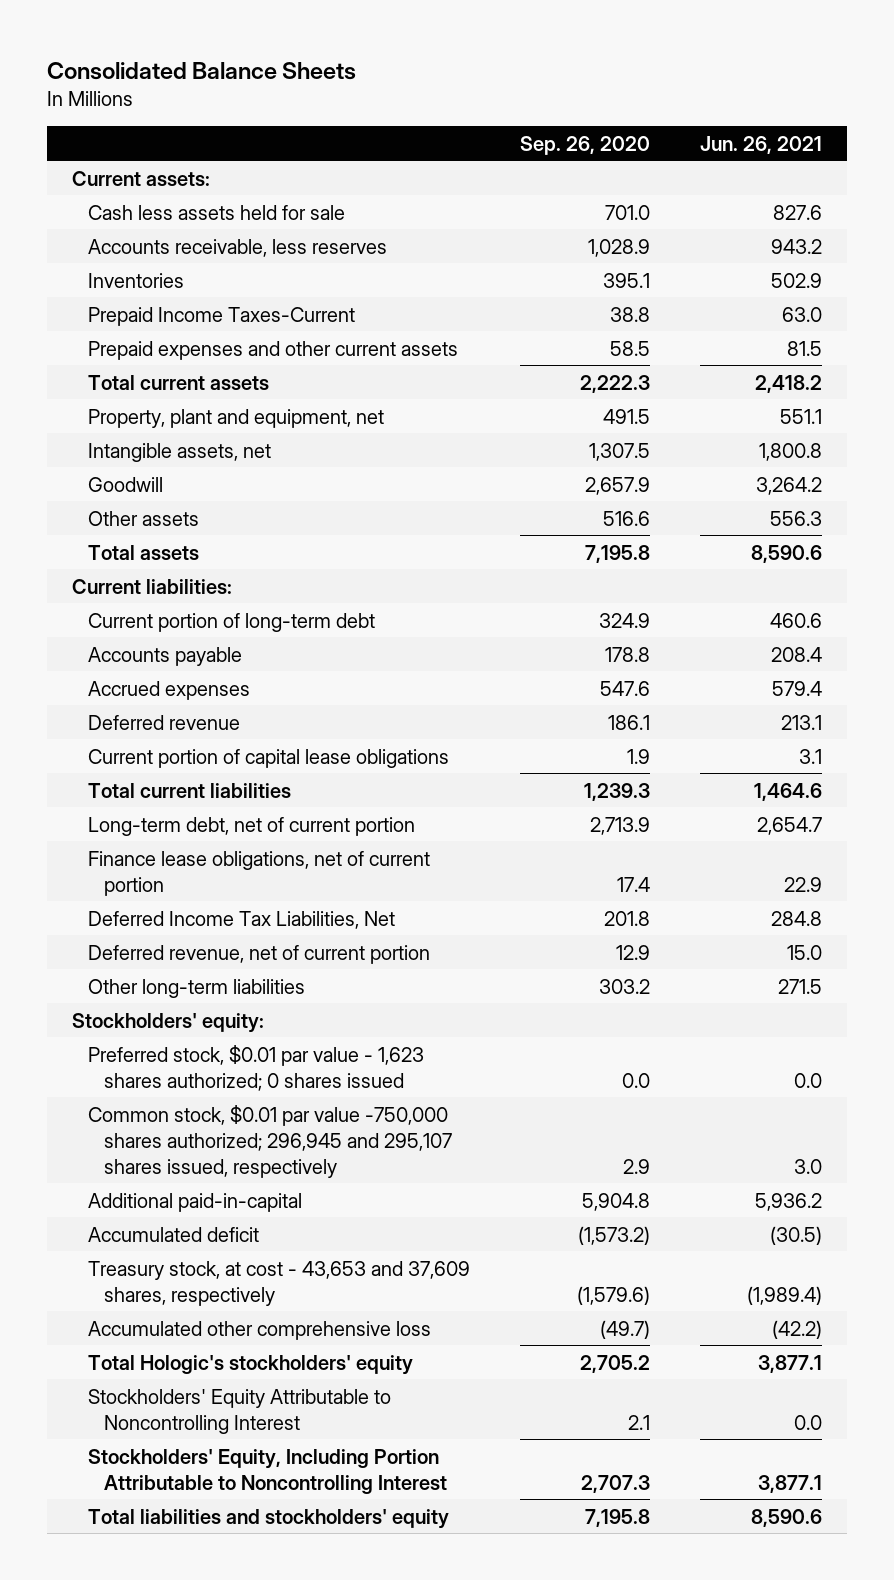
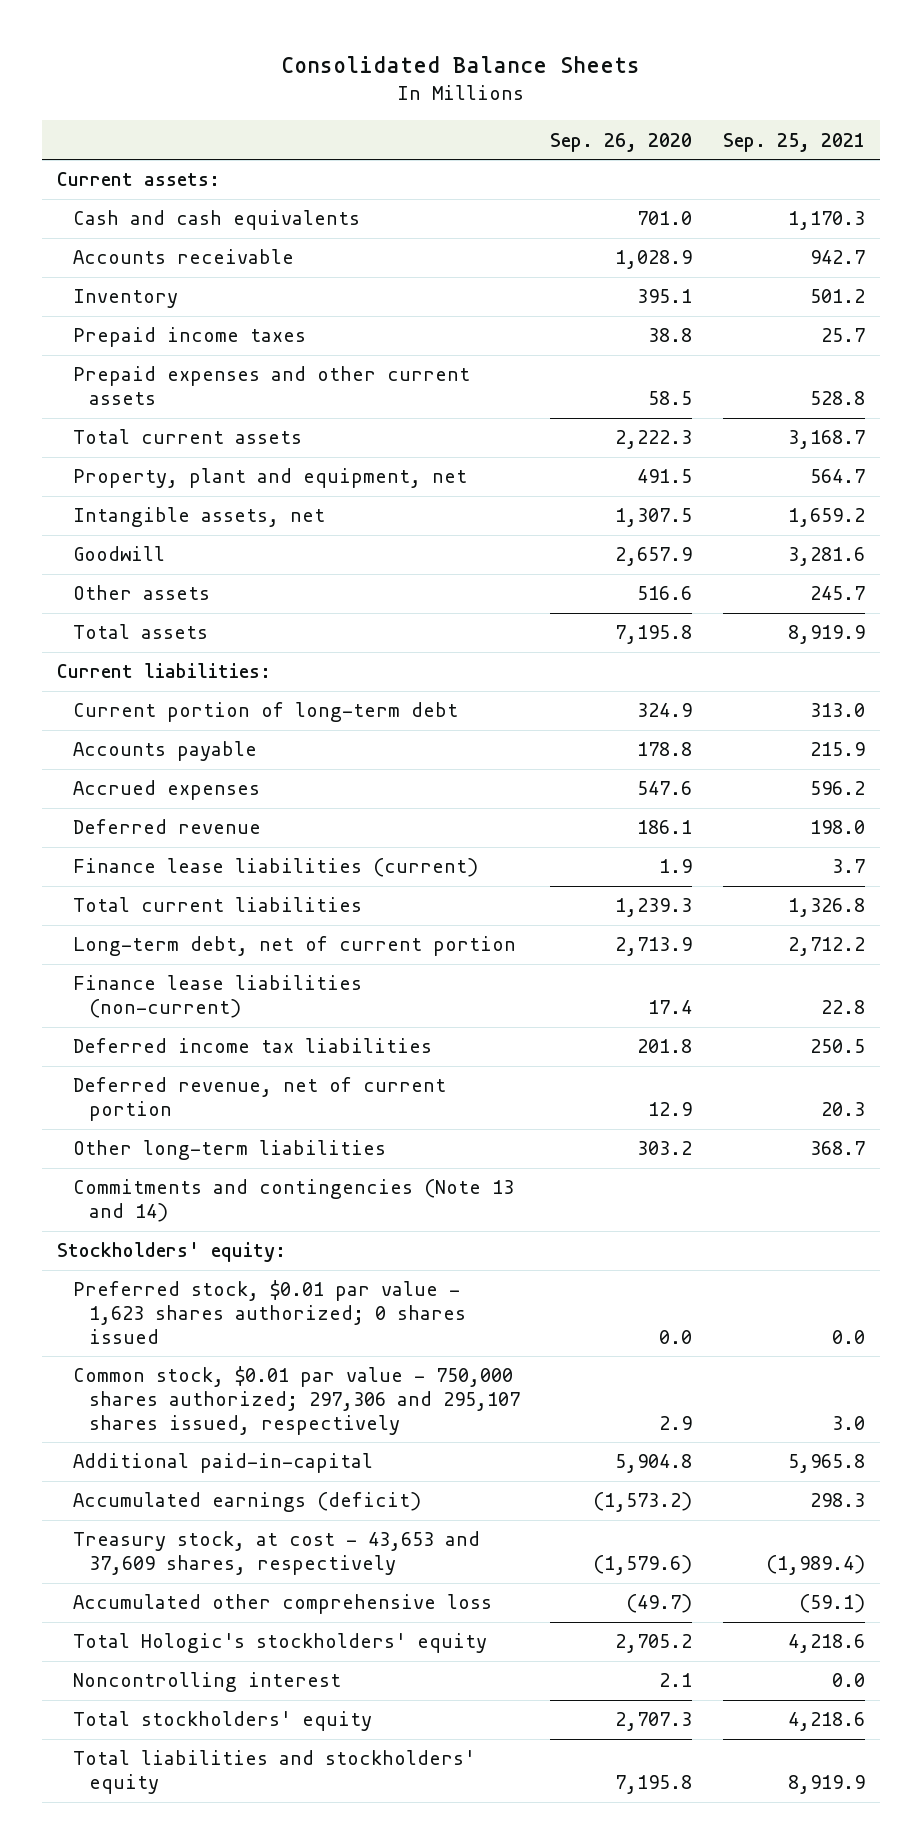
- | Sep. 26, 2020 | Jun. 26, 2021
+ | Sep. 26, 2020 | Sep. 25, 2021
- Cash less assets held for sale | 701.0 | 827.6
- Accounts receivable, less reserves | 1,028.9 | 943.2
- Inventories | 395.1 | 502.9
- Prepaid Income Taxes-Current | 38.8 | 63.0
+ Cash and cash equivalents | 701.0 | 1,170.3
+ Accounts receivable | 1,028.9 | 942.7
+ Inventory | 395.1 | 501.2
+ Prepaid income taxes | 38.8 | 25.7
- Current portion of capital lease obligations | 1.9 | 3.1
+ Finance lease liabilities (current) | 1.9 | 3.7
- Finance lease obligations, net of current portion | 17.4 | 22.9
- Deferred Income Tax Liabilities, Net | 201.8 | 284.8
+ Finance lease liabilities (non-current) | 17.4 | 22.8
+ Deferred income tax liabilities | 201.8 | 250.5
+ Commitments and contingencies (Note 13 and 14)
- Common stock, $0.01 par value -750,000 shares authorized; 296,945 and 295,107 shares issued, respectively | 2.9 | 3.0
+ Common stock, $0.01 par value - 750,000 shares authorized; 297,306 and 295,107 shares issued, respectively | 2.9 | 3.0
- Accumulated deficit | (1,573.2) | (30.5)
+ Accumulated earnings (deficit) | (1,573.2) | 298.3
- Stockholders' Equity Attributable to Noncontrolling Interest | 2.1 | 0.0
- Stockholders' Equity, Including Portion Attributable to Noncontrolling Interest | 2,707.3 | 3,877.1
+ Noncontrolling interest | 2.1 | 0.0
+ Total stockholders' equity | 2,707.3 | 4,218.6

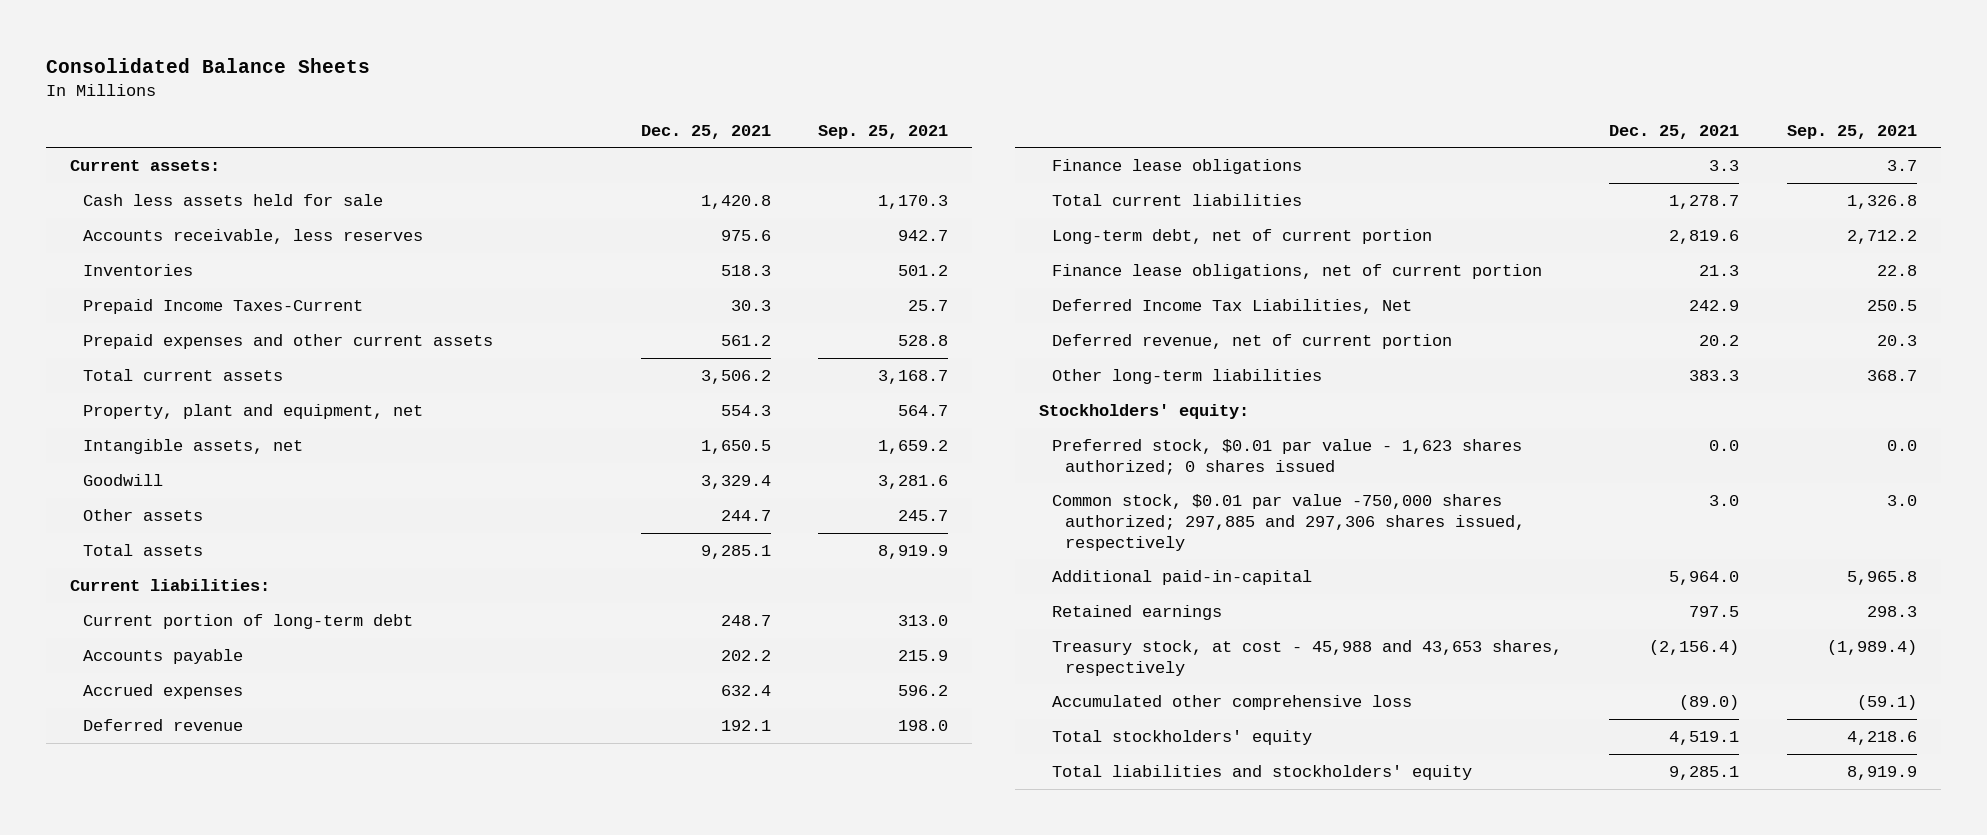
- | Sep. 26, 2020 | Sep. 25, 2021
+ | Dec. 25, 2021 | Sep. 25, 2021
- Cash and cash equivalents | 701.0 | 1,170.3
- Accounts receivable | 1,028.9 | 942.7
- Inventory | 395.1 | 501.2
- Prepaid income taxes | 38.8 | 25.7
+ Cash less assets held for sale | 1,420.8 | 1,170.3
+ Accounts receivable, less reserves | 975.6 | 942.7
+ Inventories | 518.3 | 501.2
+ Prepaid Income Taxes-Current | 30.3 | 25.7
- Finance lease liabilities (current) | 1.9 | 3.7
+ Finance lease obligations | 3.3 | 3.7
- Finance lease liabilities (non-current) | 17.4 | 22.8
- Deferred income tax liabilities | 201.8 | 250.5
+ Finance lease obligations, net of current portion | 21.3 | 22.8
+ Deferred Income Tax Liabilities, Net | 242.9 | 250.5
- Commitments and contingencies (Note 13 and 14)
- Common stock, $0.01 par value - 750,000 shares authorized; 297,306 and 295,107 shares issued, respectively | 2.9 | 3.0
+ Common stock, $0.01 par value -750,000 shares authorized; 297,885 and 297,306 shares issued, respectively | 3.0 | 3.0
- Accumulated earnings (deficit) | (1,573.2) | 298.3
- Treasury stock, at cost - 43,653 and 37,609 shares, respectively | (1,579.6) | (1,989.4)
+ Retained earnings | 797.5 | 298.3
+ Treasury stock, at cost - 45,988 and 43,653 shares, respectively | (2,156.4) | (1,989.4)
- Total Hologic's stockholders' equity | 2,705.2 | 4,218.6
- Noncontrolling interest | 2.1 | 0.0

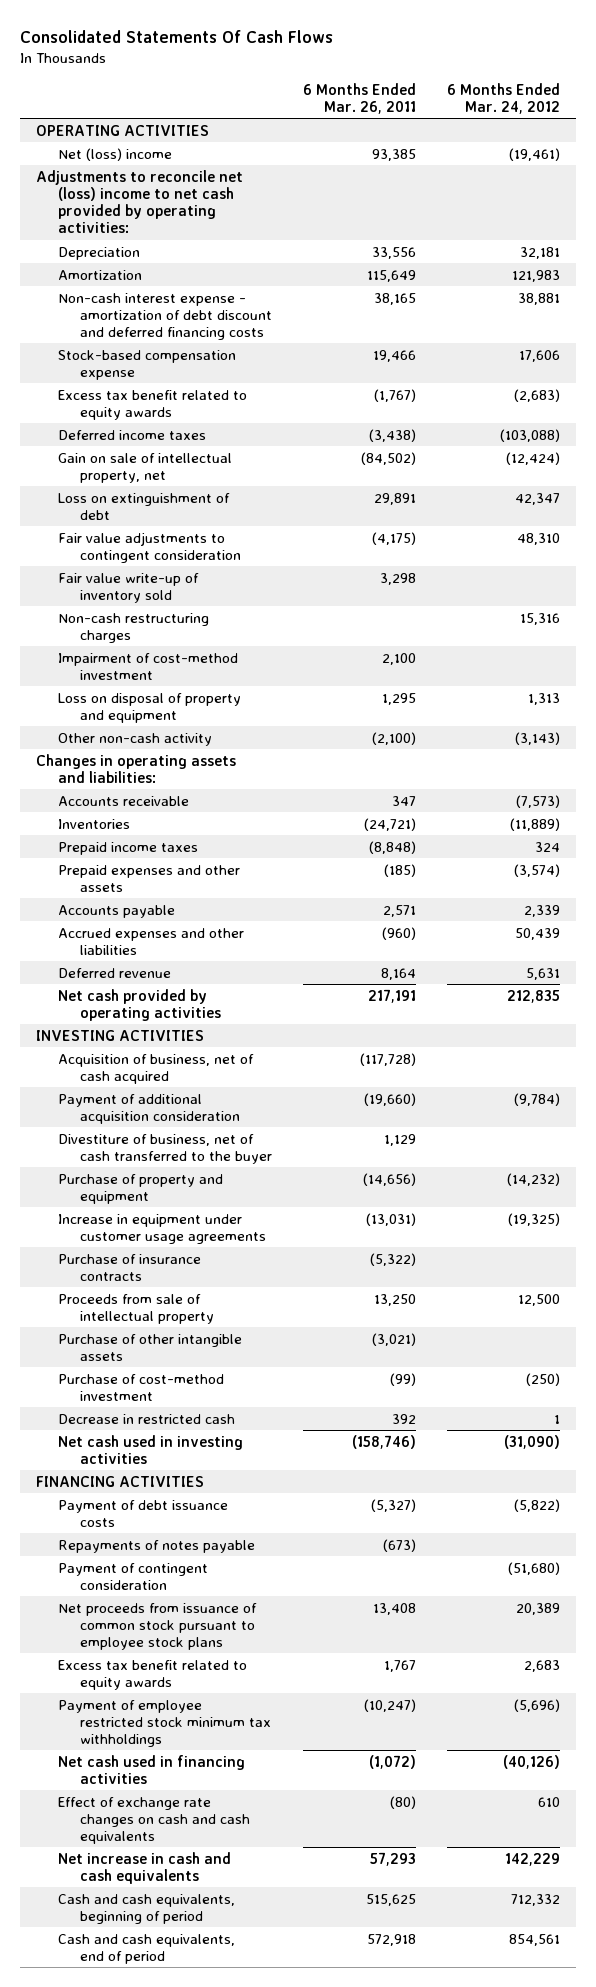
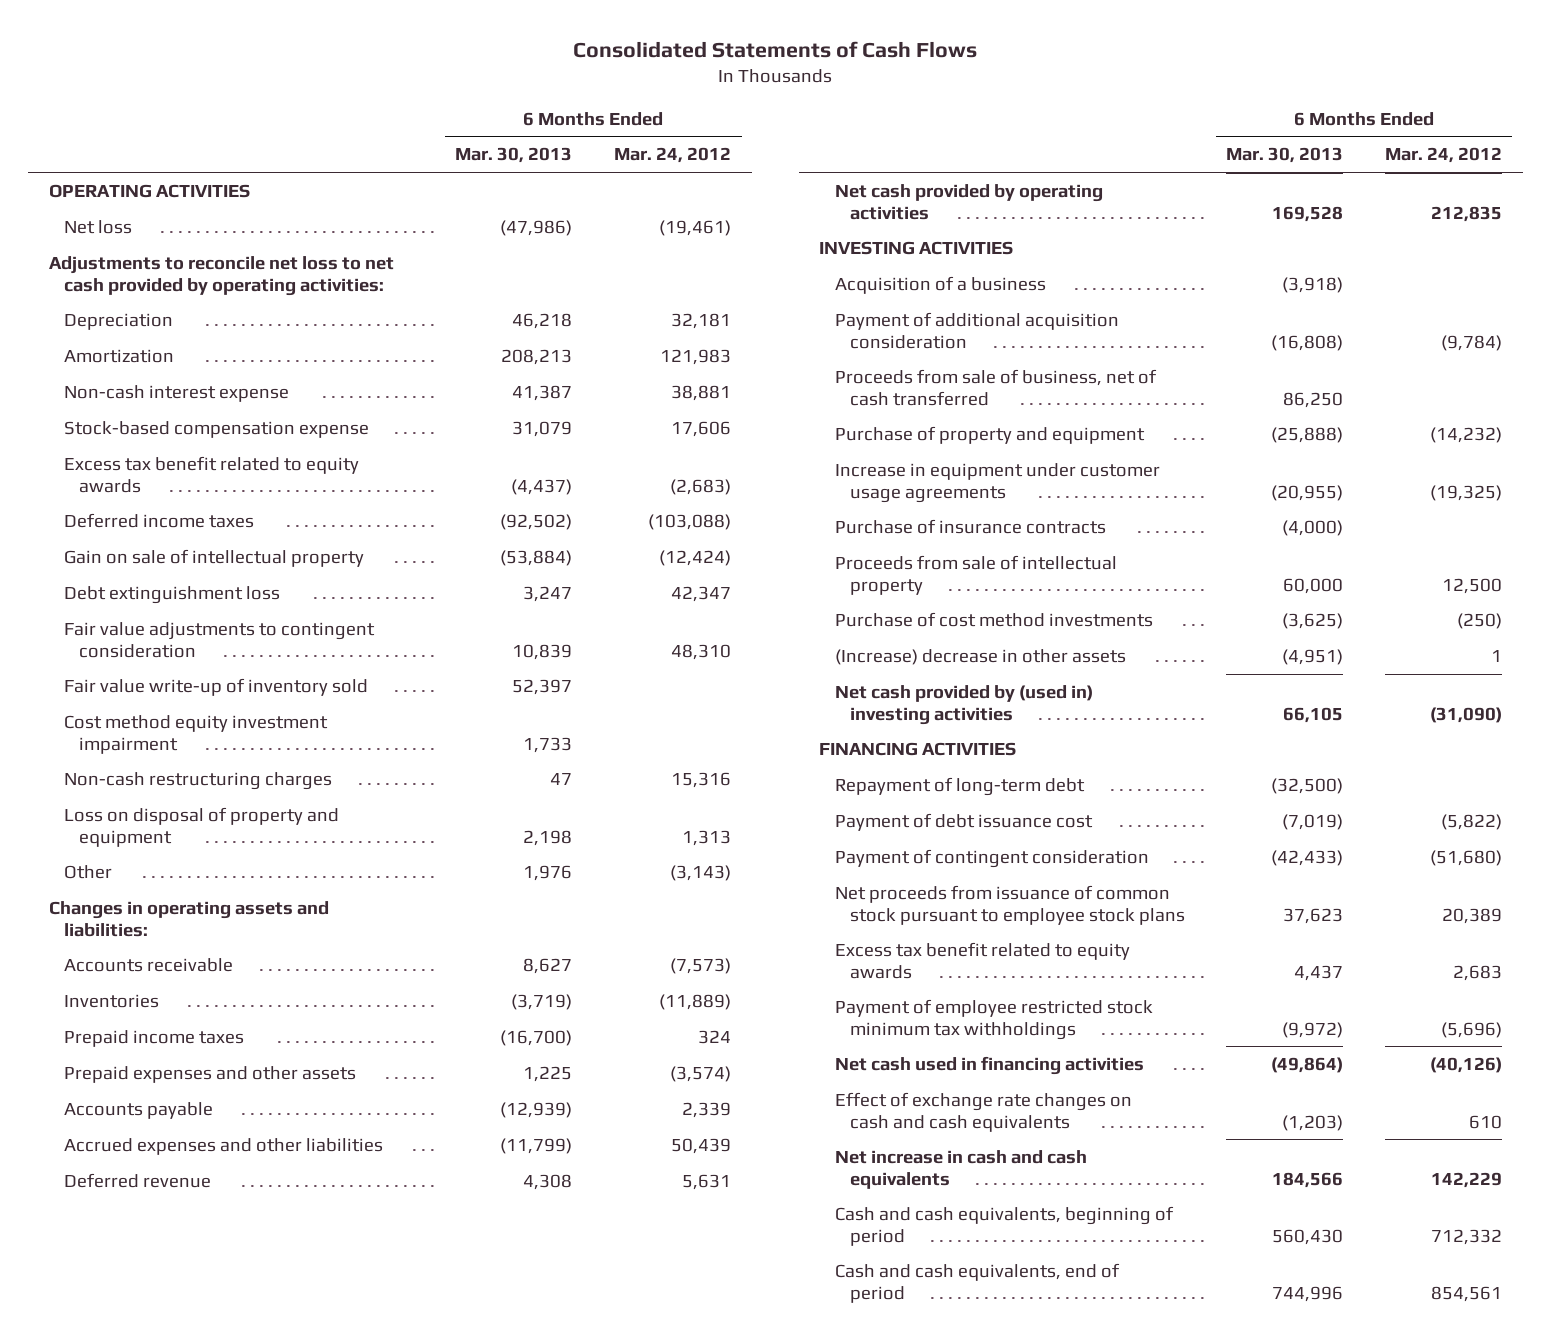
- Consolidated Statements Of Cash Flows
+ Consolidated Statements of Cash Flows
- | 6 Months Ended Mar. 26, 2011 | 6 Months Ended Mar. 24, 2012
+ | 6 Months Ended Mar. 30, 2013 | 6 Months Ended Mar. 24, 2012
- Net (loss) income | 93,385 | (19,461)
- Adjustments to reconcile net (loss) income to net cash provided by operating activities:
+ Net loss | (47,986) | (19,461)
+ Adjustments to reconcile net loss to net cash provided by operating activities:
- Non-cash interest expense - amortization of debt discount and deferred financing costs | 38,165 | 38,881
+ Non-cash interest expense | 41,387 | 38,881
- Gain on sale of intellectual property, net | (84,502) | (12,424)
- Loss on extinguishment of debt | 29,891 | 42,347
+ Gain on sale of intellectual property | (53,884) | (12,424)
+ Debt extinguishment loss | 3,247 | 42,347
+ Cost method equity investment impairment | 1,733 |
- Impairment of cost-method investment | 2,100 |
- Other non-cash activity | (2,100) | (3,143)
+ Other | 1,976 | (3,143)
- Acquisition of business, net of cash acquired | (117,728) |
+ Acquisition of a business | (3,918) |
- Divestiture of business, net of cash transferred to the buyer | 1,129 |
+ Proceeds from sale of business, net of cash transferred | 86,250 |
- Purchase of other intangible assets | (3,021) |
- Purchase of cost-method investment | (99) | (250)
- Decrease in restricted cash | 392 | 1
- Net cash used in investing activities | (158,746) | (31,090)
+ Purchase of cost method investments | (3,625) | (250)
+ (Increase) decrease in other assets | (4,951) | 1
+ Net cash provided by (used in) investing activities | 66,105 | (31,090)
- Payment of debt issuance costs | (5,327) | (5,822)
- Repayments of notes payable | (673) |
+ Repayment of long-term debt | (32,500) |
+ Payment of debt issuance cost | (7,019) | (5,822)

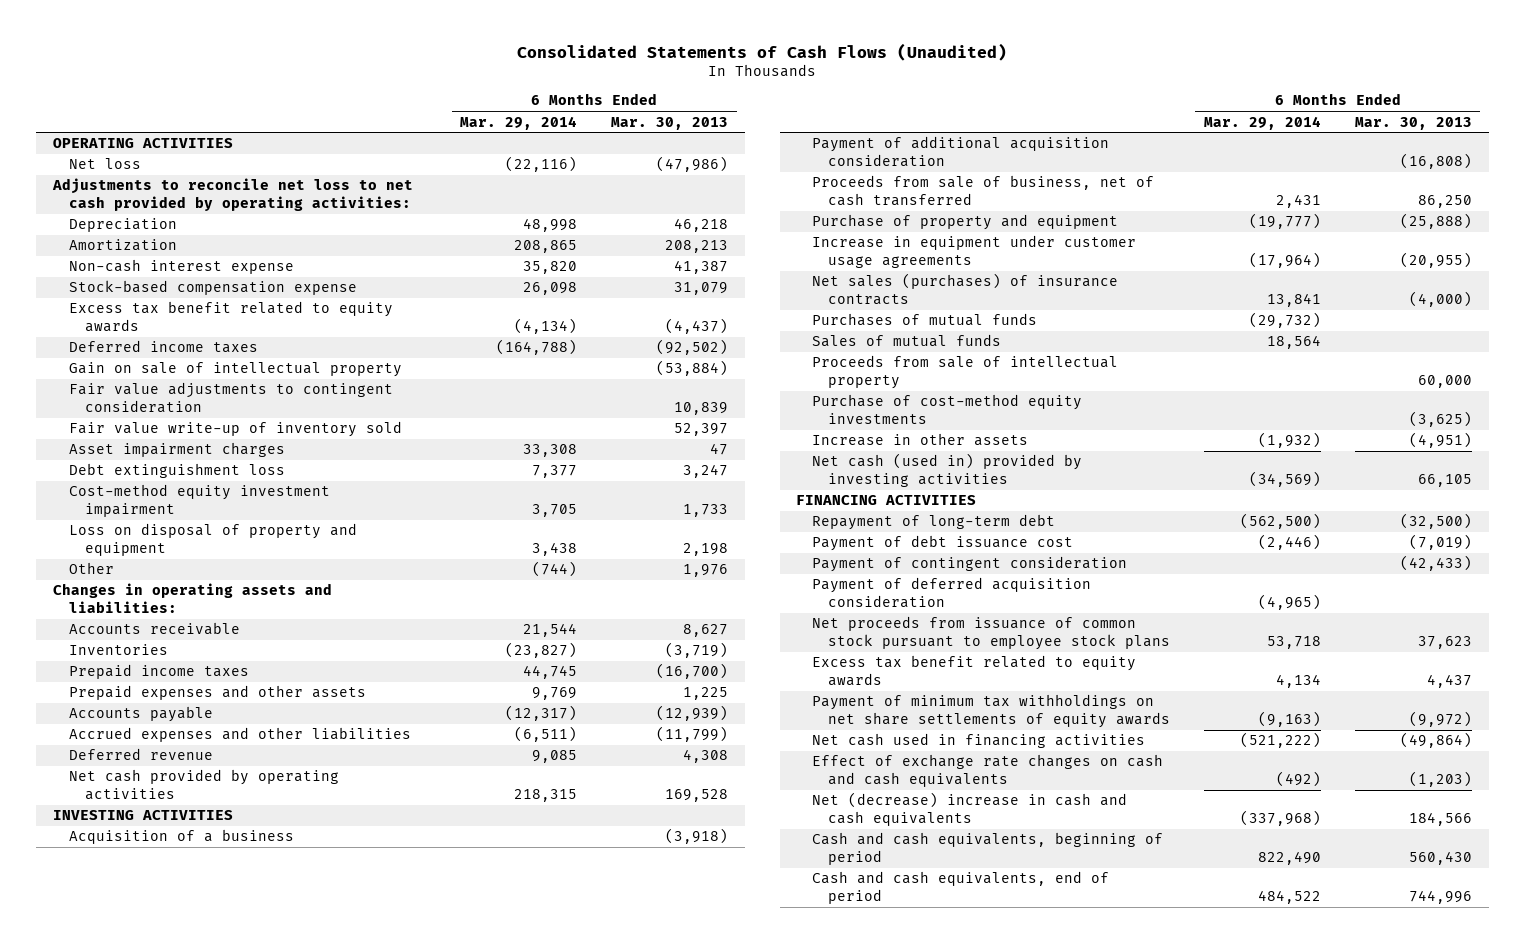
- Consolidated Statements of Cash Flows
+ Consolidated Statements of Cash Flows (Unaudited)
- | 6 Months Ended Mar. 30, 2013 | 6 Months Ended Mar. 24, 2012
+ | 6 Months Ended Mar. 29, 2014 | 6 Months Ended Mar. 30, 2013
- Cost method equity investment impairment | 1,733 |
- Non-cash restructuring charges | 47 | 15,316
+ Asset impairment charges | 33,308 | 47
moved down: Debt extinguishment loss | 7,377 | 3,247
+ Cost-method equity investment impairment | 3,705 | 1,733
- Purchase of insurance contracts | (4,000) |
+ Net sales (purchases) of insurance contracts | 13,841 | (4,000)
+ Purchases of mutual funds | (29,732) |
+ Sales of mutual funds | 18,564 |
- Purchase of cost method investments | (3,625) | (250)
- (Increase) decrease in other assets | (4,951) | 1
- Net cash provided by (used in) investing activities | 66,105 | (31,090)
+ Purchase of cost-method equity investments | | (3,625)
+ Increase in other assets | (1,932) | (4,951)
+ Net cash (used in) provided by investing activities | (34,569) | 66,105
+ Payment of deferred acquisition consideration | (4,965) |
- Payment of employee restricted stock minimum tax withholdings | (9,972) | (5,696)
+ Payment of minimum tax withholdings on net share settlements of equity awards | (9,163) | (9,972)
- Net increase in cash and cash equivalents | 184,566 | 142,229
+ Net (decrease) increase in cash and cash equivalents | (337,968) | 184,566

